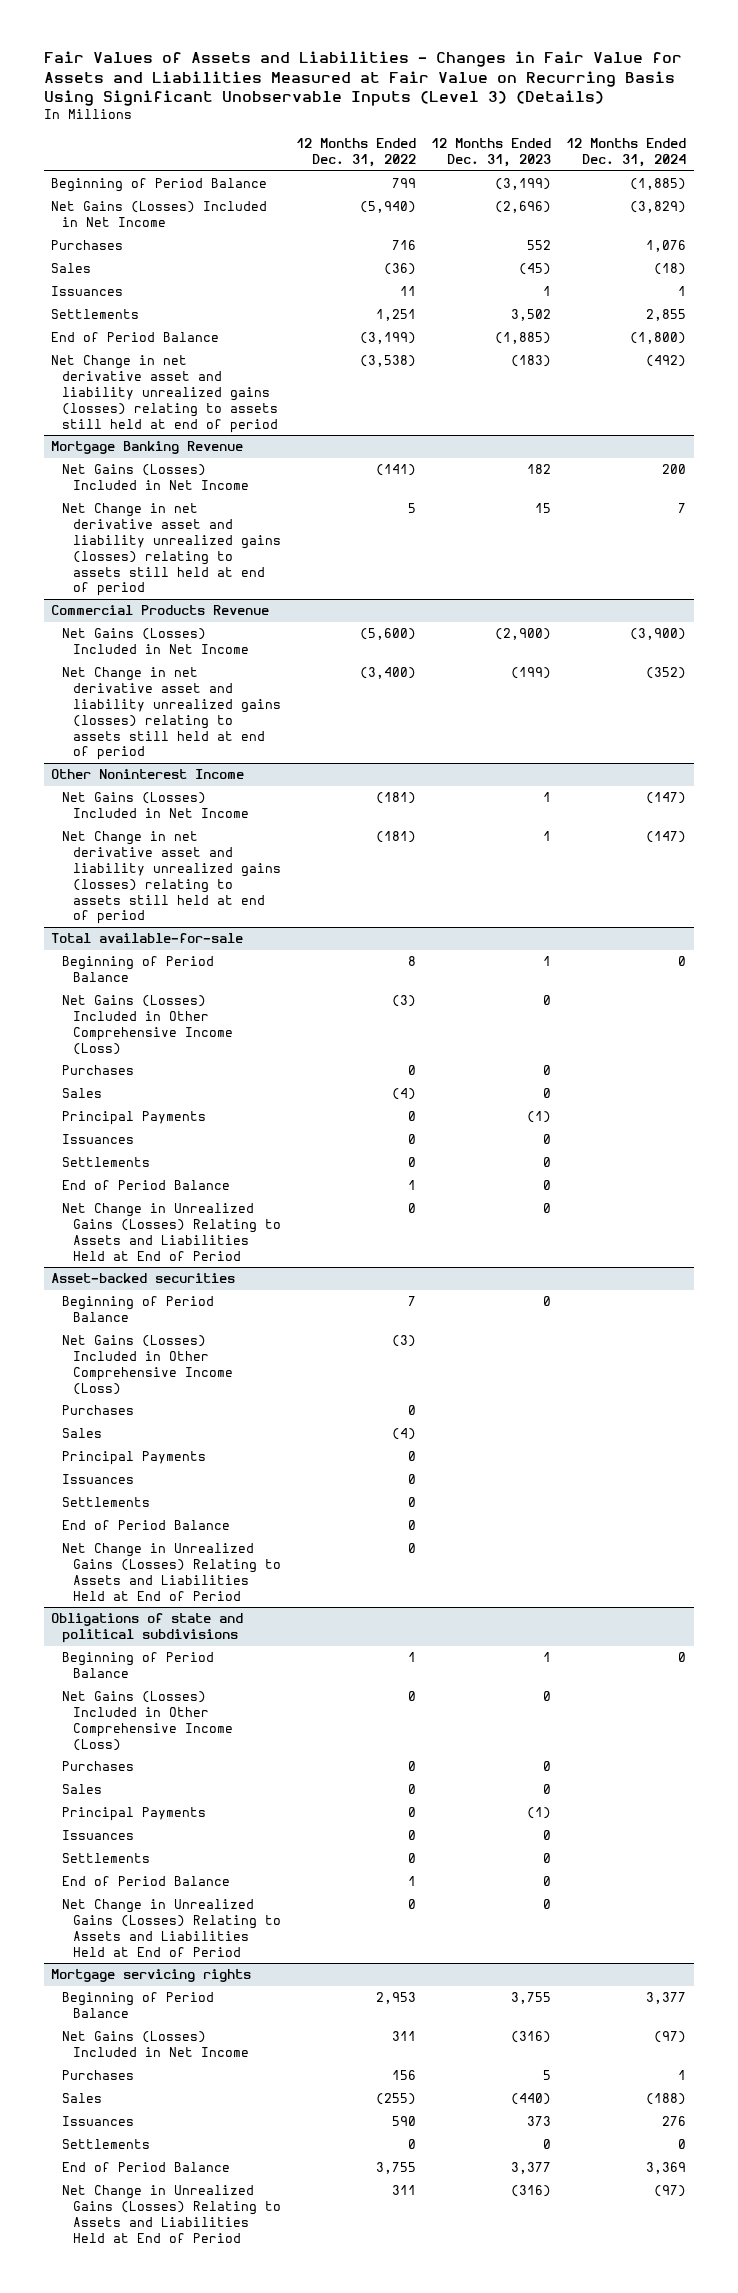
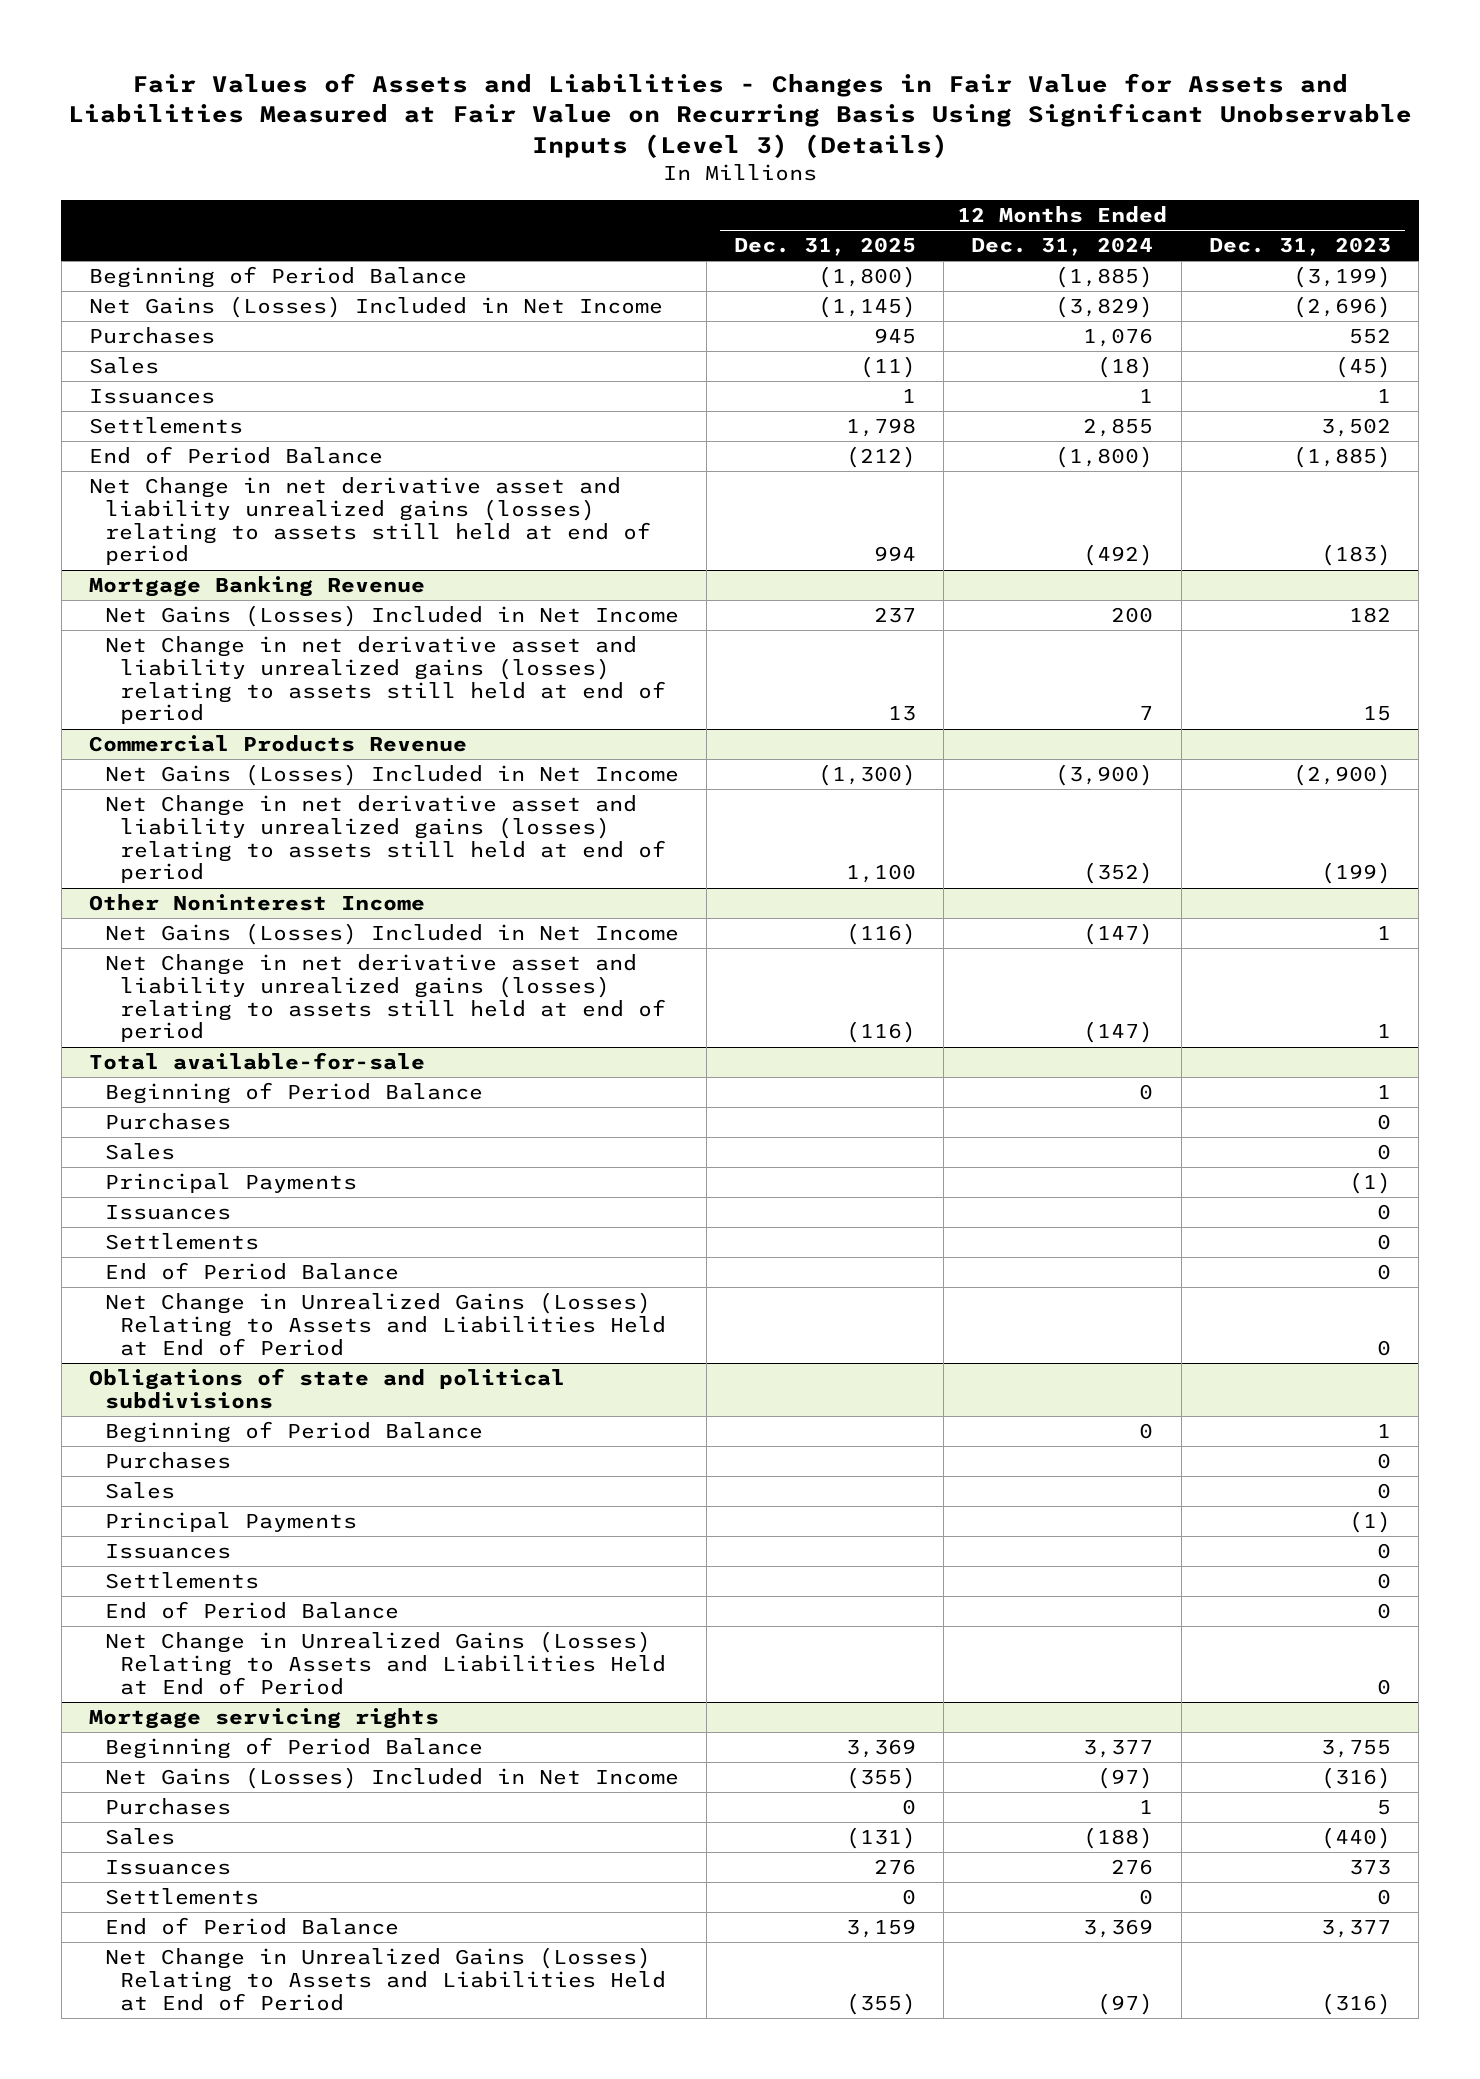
- | 12 Months Ended Dec. 31, 2022 | 12 Months Ended Dec. 31, 2023 | 12 Months Ended Dec. 31, 2024
+ | 12 Months Ended Dec. 31, 2025 | 12 Months Ended Dec. 31, 2024 | 12 Months Ended Dec. 31, 2023
@ Total available-for-sale
- Net Gains (Losses) Included in Other Comprehensive Income (Loss) | (3) | 0 |
- Asset-backed securities
- Beginning of Period Balance | 7 | 0 |
- Net Gains (Losses) Included in Other Comprehensive Income (Loss) | (3) | |
- Purchases | 0 | |
- Sales | (4) | |
- Principal Payments | 0 | |
- Issuances | 0 | |
- Settlements | 0 | |
- End of Period Balance | 0 | |
- Net Change in Unrealized Gains (Losses) Relating to Assets and Liabilities Held at End of Period | 0 | |
@ Obligations of state and political subdivisions
- Net Gains (Losses) Included in Other Comprehensive Income (Loss) | 0 | 0 |

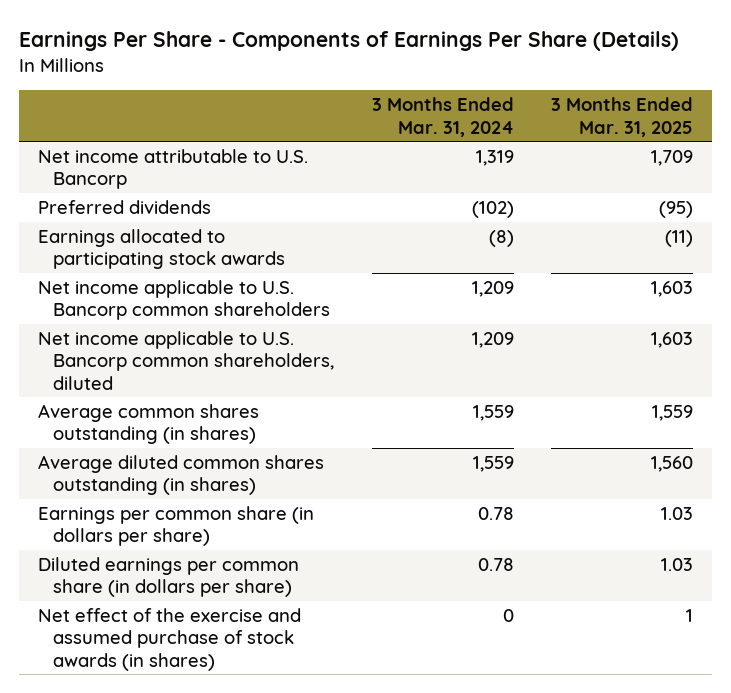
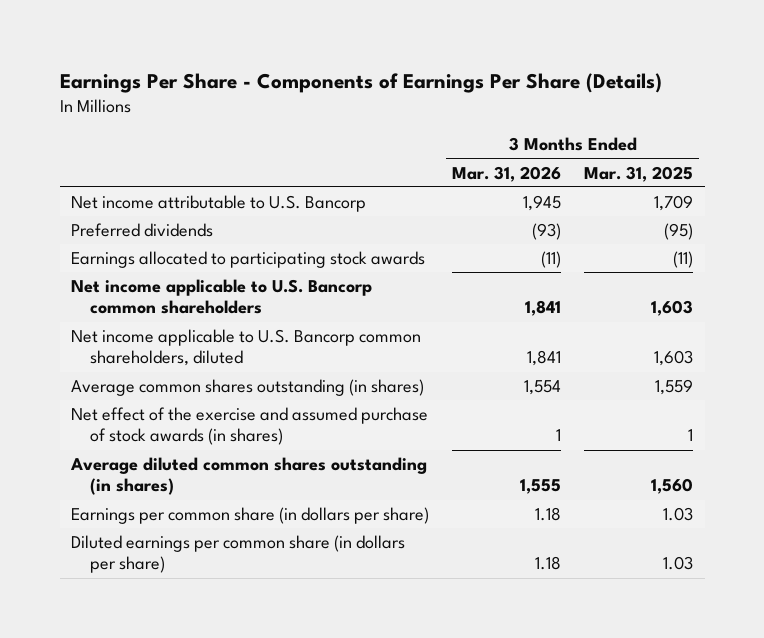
- | 3 Months Ended Mar. 31, 2024 | 3 Months Ended Mar. 31, 2025
+ | 3 Months Ended Mar. 31, 2026 | 3 Months Ended Mar. 31, 2025
moved up: Net effect of the exercise and assumed purchase of stock awards (in shares) | 1 | 1

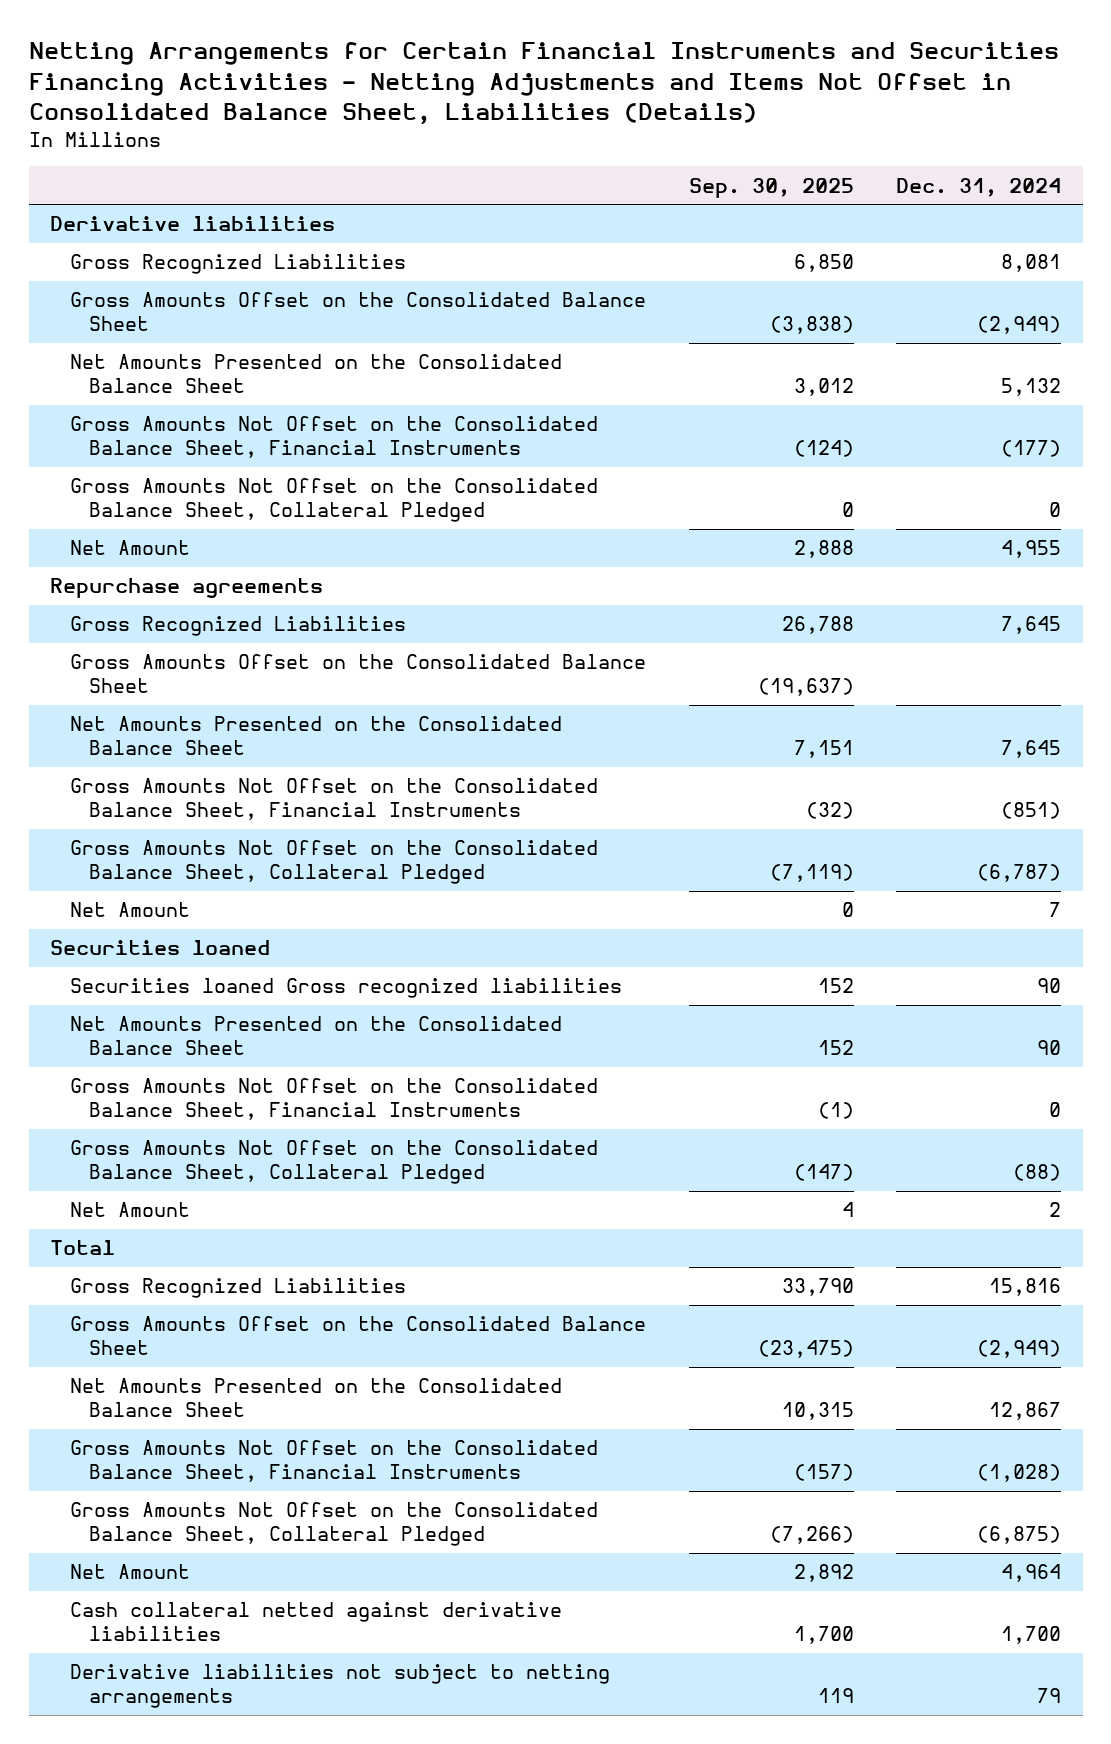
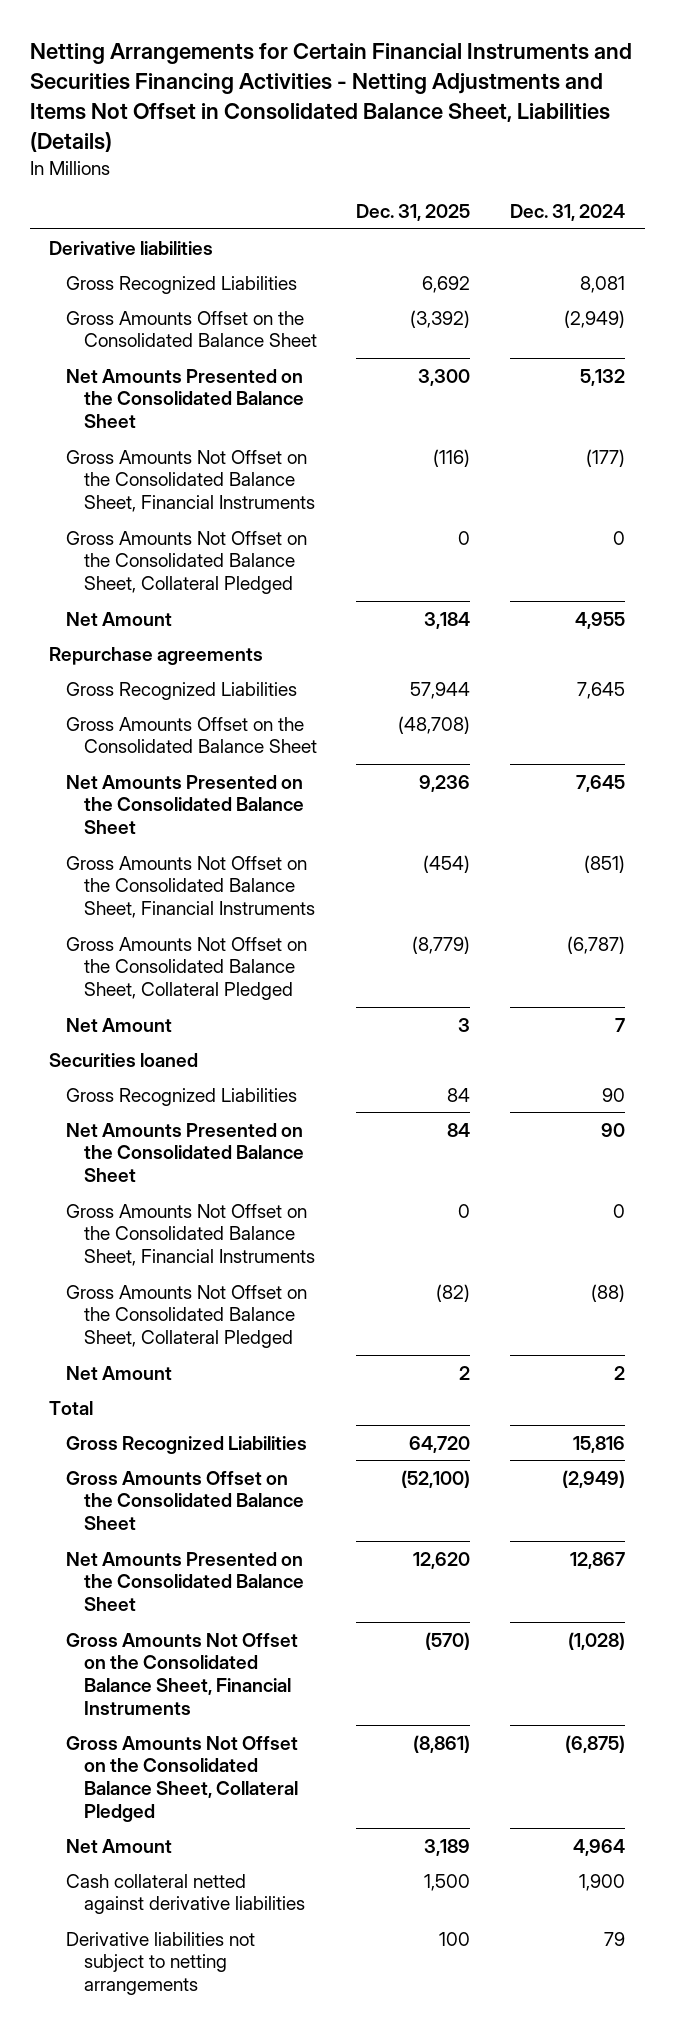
- | Sep. 30, 2025 | Dec. 31, 2024
+ | Dec. 31, 2025 | Dec. 31, 2024
- Securities loaned Gross recognized liabilities | 152 | 90
+ Gross Recognized Liabilities | 84 | 90
- Cash collateral netted against derivative liabilities | 1,700 | 1,700
+ Cash collateral netted against derivative liabilities | 1,500 | 1,900

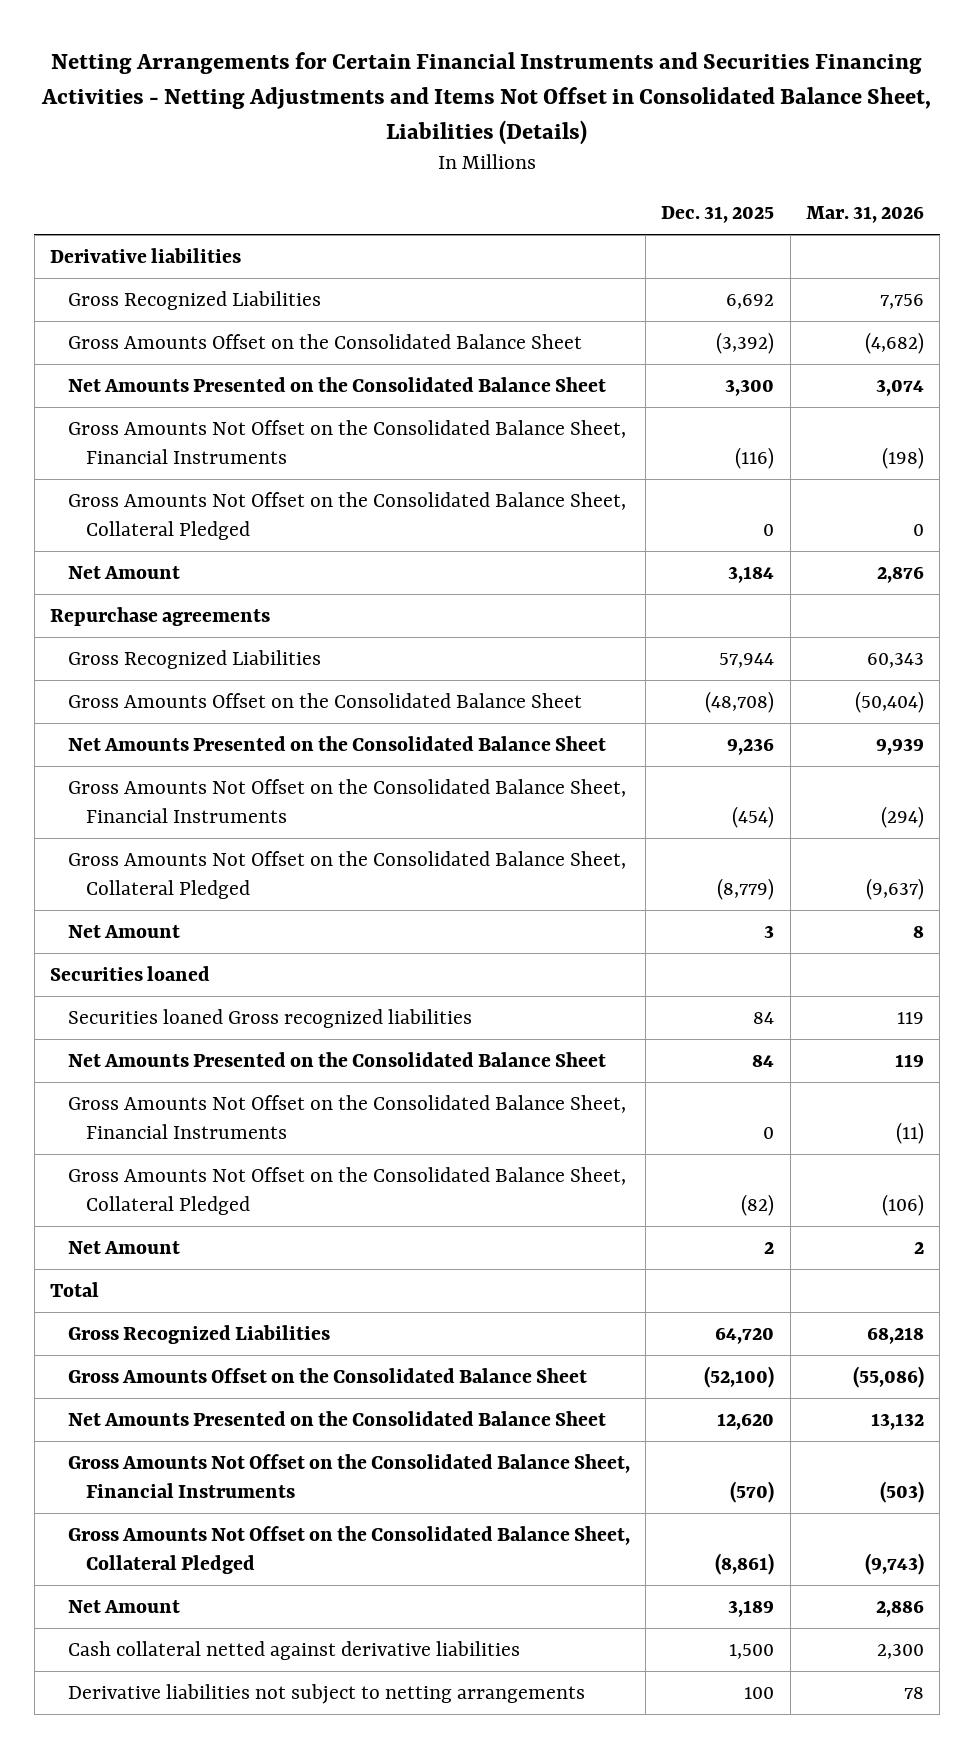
- | Dec. 31, 2025 | Dec. 31, 2024
+ | Dec. 31, 2025 | Mar. 31, 2026
- Gross Recognized Liabilities | 84 | 90
+ Securities loaned Gross recognized liabilities | 84 | 119

